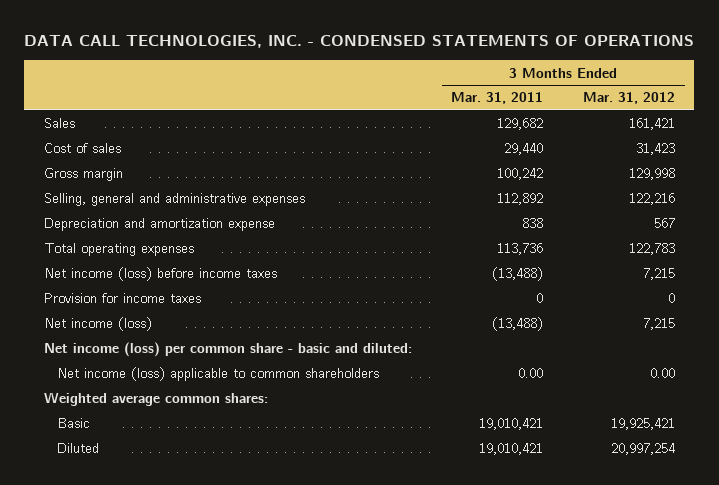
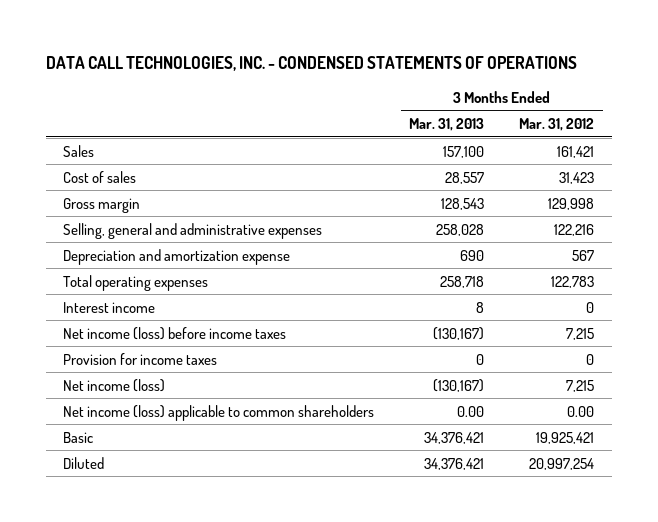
- | 3 Months Ended Mar. 31, 2011 | 3 Months Ended Mar. 31, 2012
+ | 3 Months Ended Mar. 31, 2013 | 3 Months Ended Mar. 31, 2012
+ Interest income | 8 | 0
- Net income (loss) per common share - basic and diluted:
- Weighted average common shares:

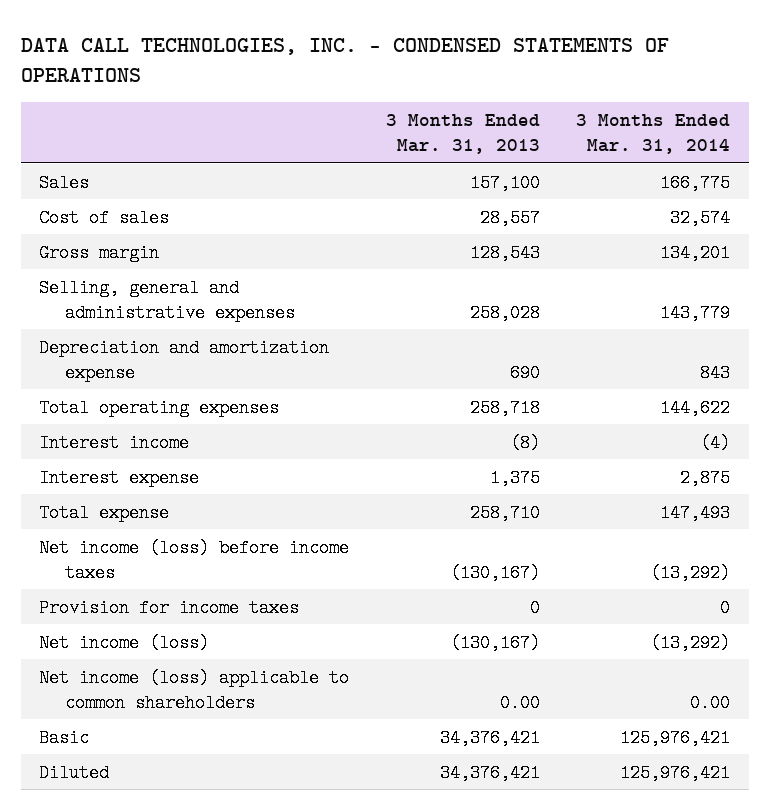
- | 3 Months Ended Mar. 31, 2013 | 3 Months Ended Mar. 31, 2012
+ | 3 Months Ended Mar. 31, 2013 | 3 Months Ended Mar. 31, 2014
- Interest income | 8 | 0
+ Interest income | (8) | (4)
+ Interest expense | 1,375 | 2,875
+ Total expense | 258,710 | 147,493

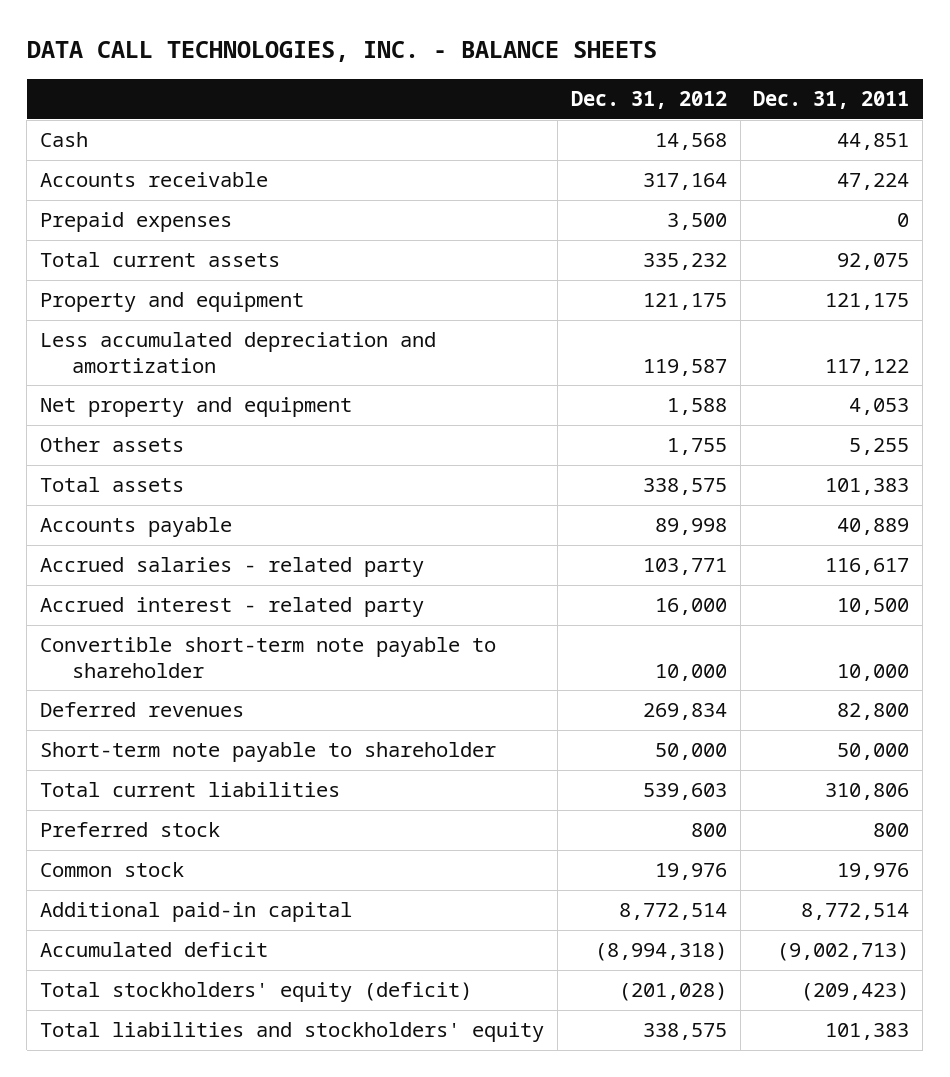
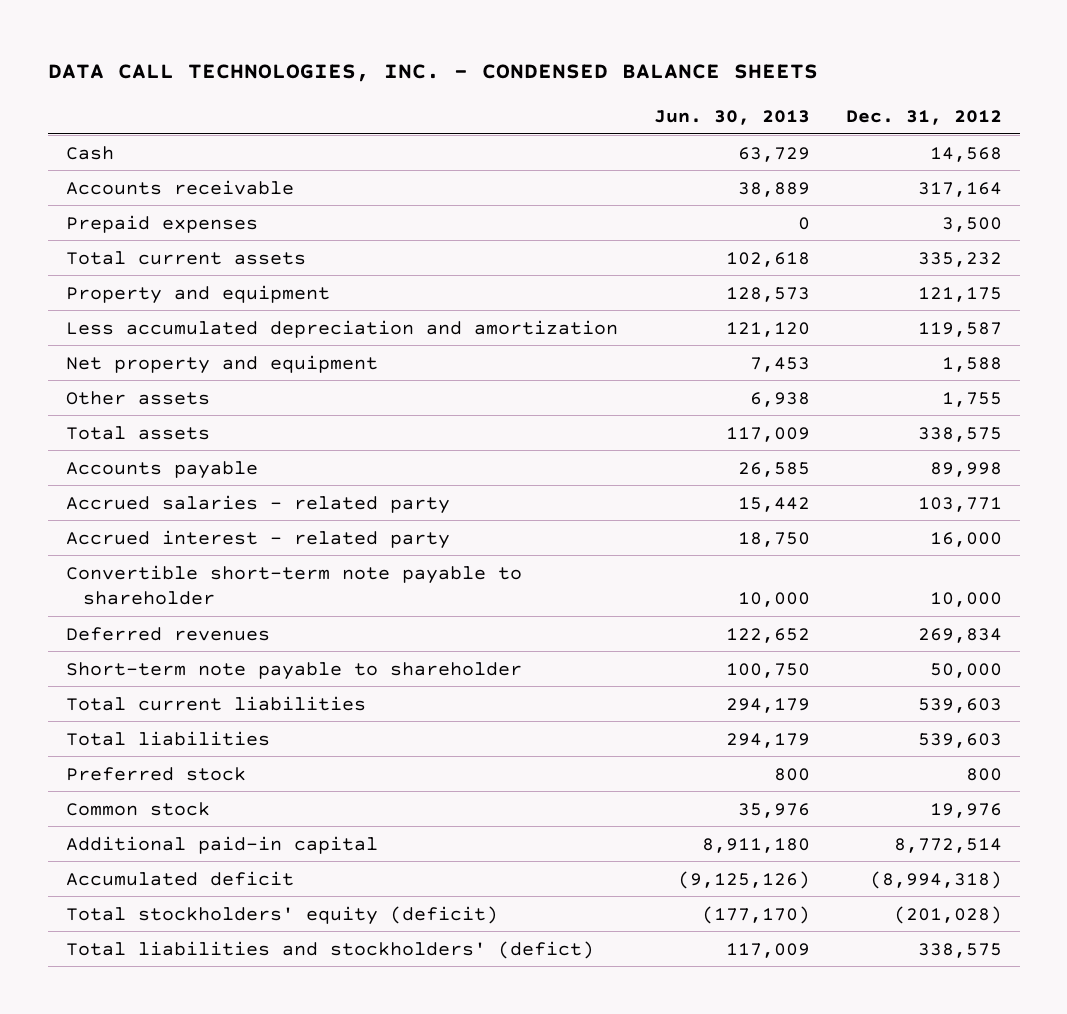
- DATA CALL TECHNOLOGIES, INC. - BALANCE SHEETS
+ DATA CALL TECHNOLOGIES, INC. - CONDENSED BALANCE SHEETS
- | Dec. 31, 2012 | Dec. 31, 2011
+ | Jun. 30, 2013 | Dec. 31, 2012
+ Total liabilities | 294,179 | 539,603
- Total liabilities and stockholders' equity | 338,575 | 101,383
+ Total liabilities and stockholders' (defict) | 117,009 | 338,575

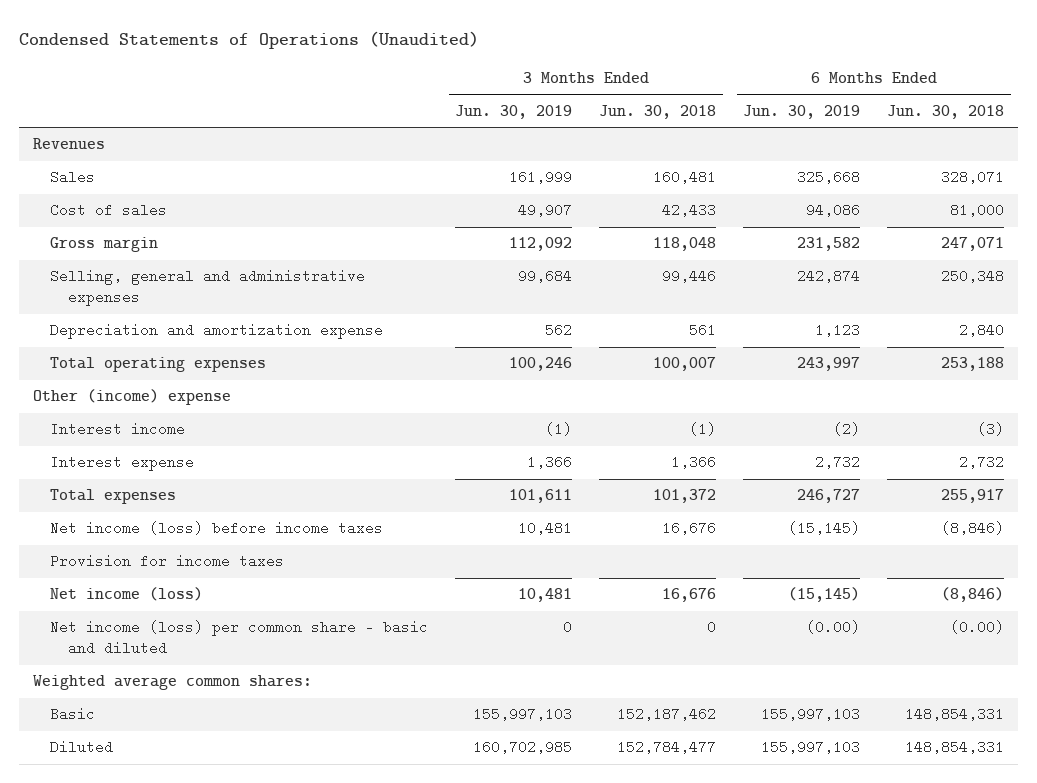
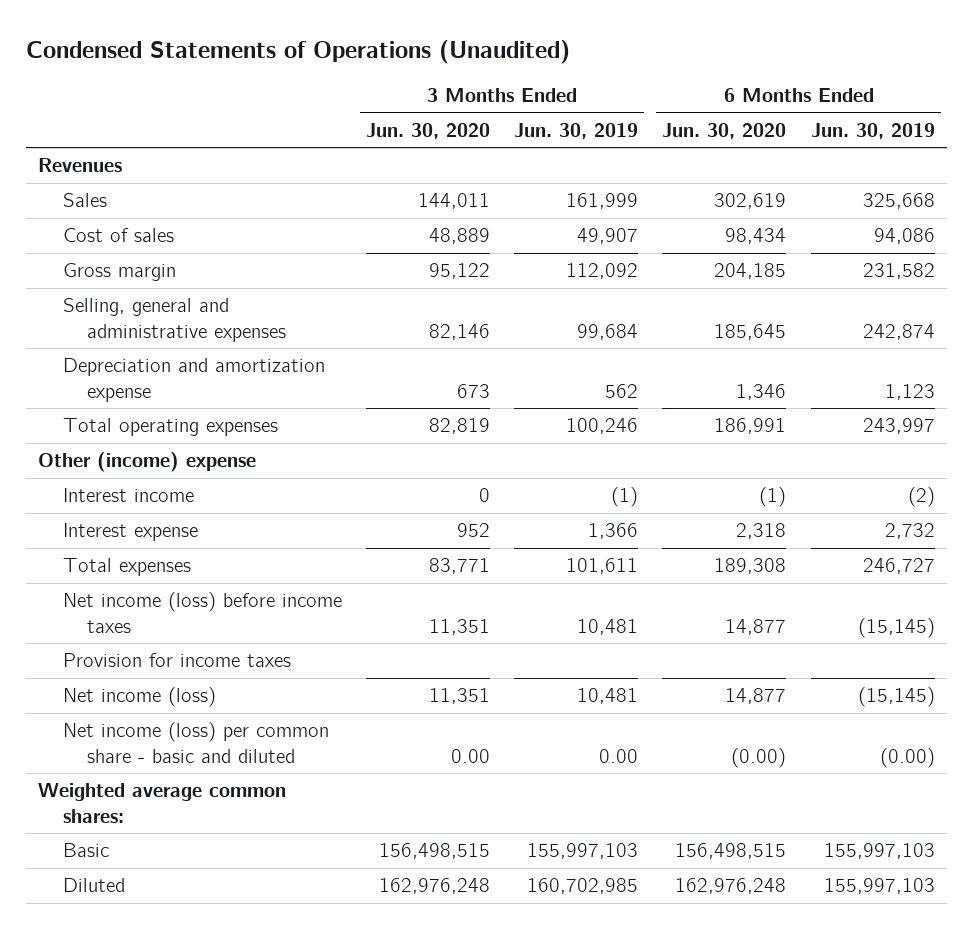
- | 3 Months Ended Jun. 30, 2019 | 3 Months Ended Jun. 30, 2018 | 6 Months Ended Jun. 30, 2019 | 6 Months Ended Jun. 30, 2018
+ | 3 Months Ended Jun. 30, 2020 | 3 Months Ended Jun. 30, 2019 | 6 Months Ended Jun. 30, 2020 | 6 Months Ended Jun. 30, 2019
- Net income (loss) per common share - basic and diluted | 0 | 0 | (0.00) | (0.00)
+ Net income (loss) per common share - basic and diluted | 0.00 | 0.00 | (0.00) | (0.00)

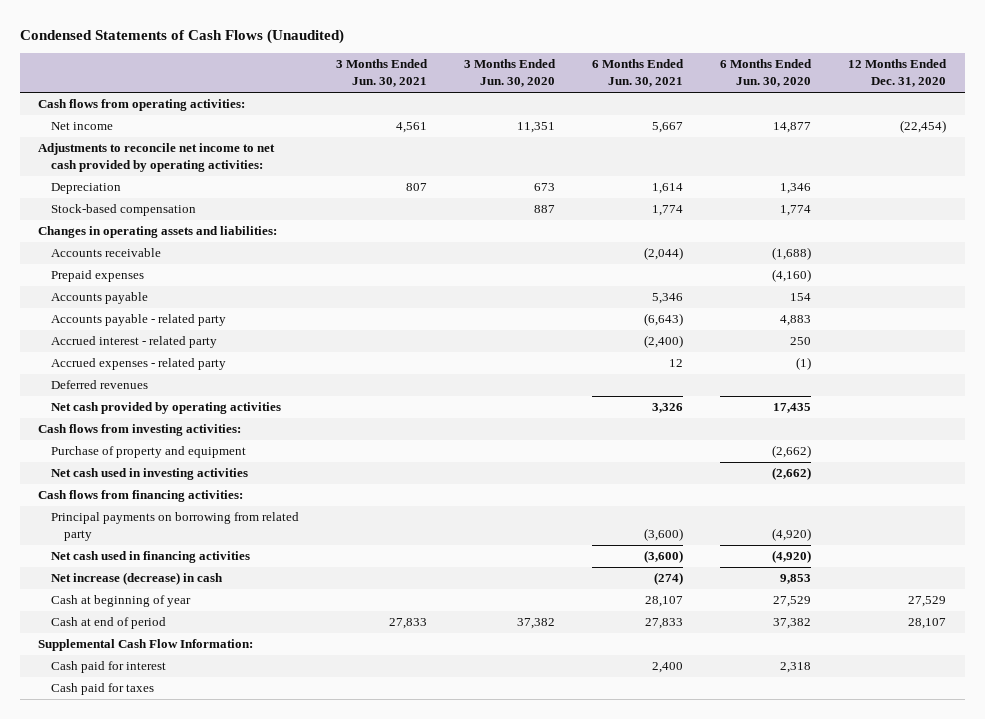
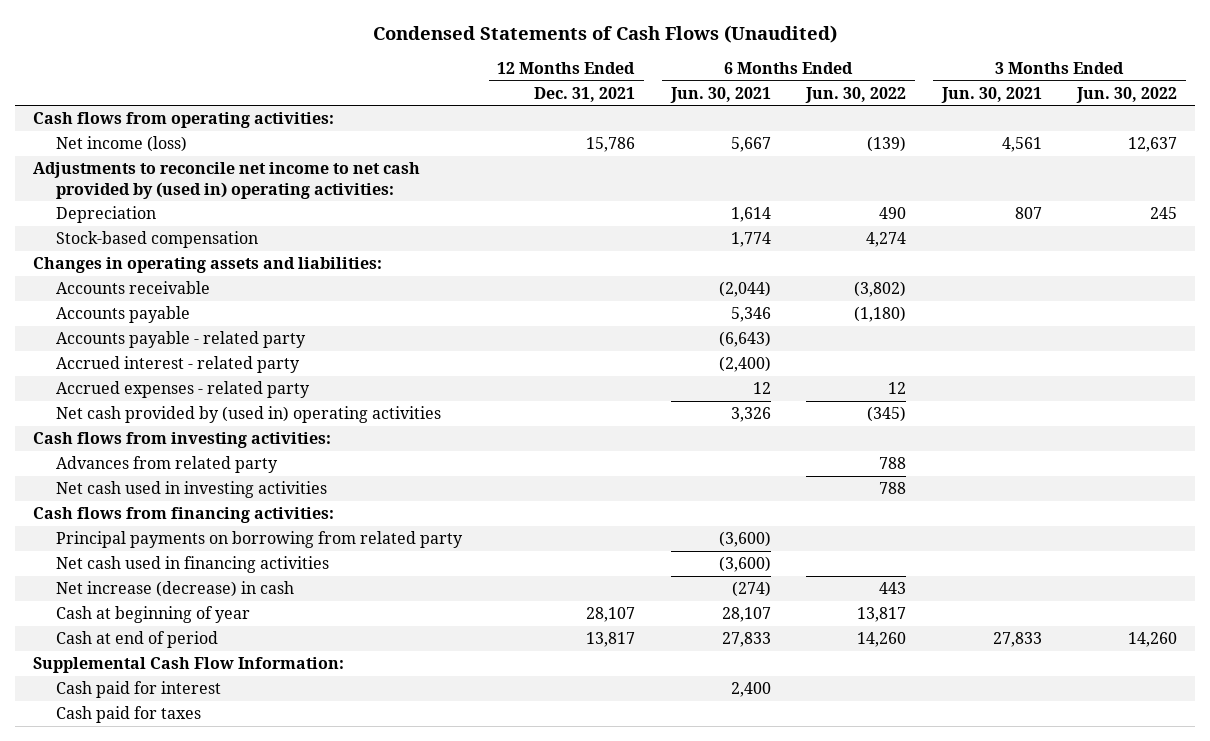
- | 3 Months Ended Jun. 30, 2021 | 3 Months Ended Jun. 30, 2020 | 6 Months Ended Jun. 30, 2021 | 6 Months Ended Jun. 30, 2020 | 12 Months Ended Dec. 31, 2020
+ | 12 Months Ended Dec. 31, 2021 | 6 Months Ended Jun. 30, 2021 | 6 Months Ended Jun. 30, 2022 | 3 Months Ended Jun. 30, 2021 | 3 Months Ended Jun. 30, 2022
- Net income | 4,561 | 11,351 | 5,667 | 14,877 | (22,454)
- Adjustments to reconcile net income to net cash provided by operating activities:
+ Net income (loss) | 15,786 | 5,667 | (139) | 4,561 | 12,637
+ Adjustments to reconcile net income to net cash provided by (used in) operating activities:
- Prepaid expenses | | | | (4,160) |
- Deferred revenues
- Net cash provided by operating activities | | | 3,326 | 17,435 |
+ Net cash provided by (used in) operating activities | | 3,326 | (345) | |
- Purchase of property and equipment | | | | (2,662) |
+ Advances from related party | | | 788 | |

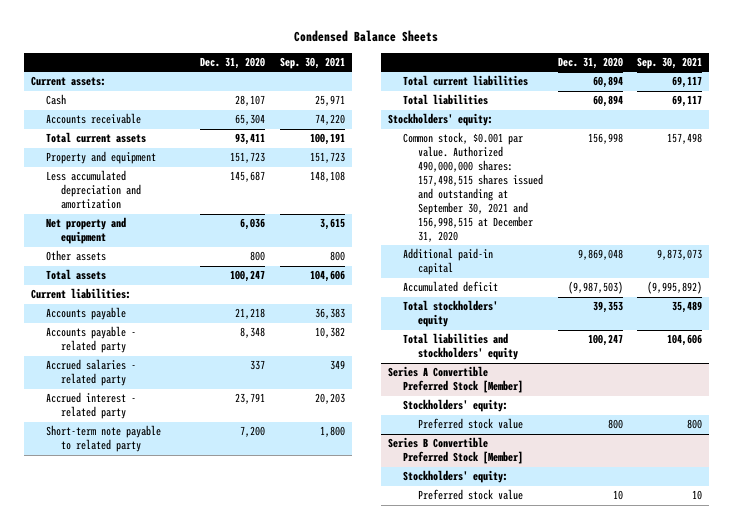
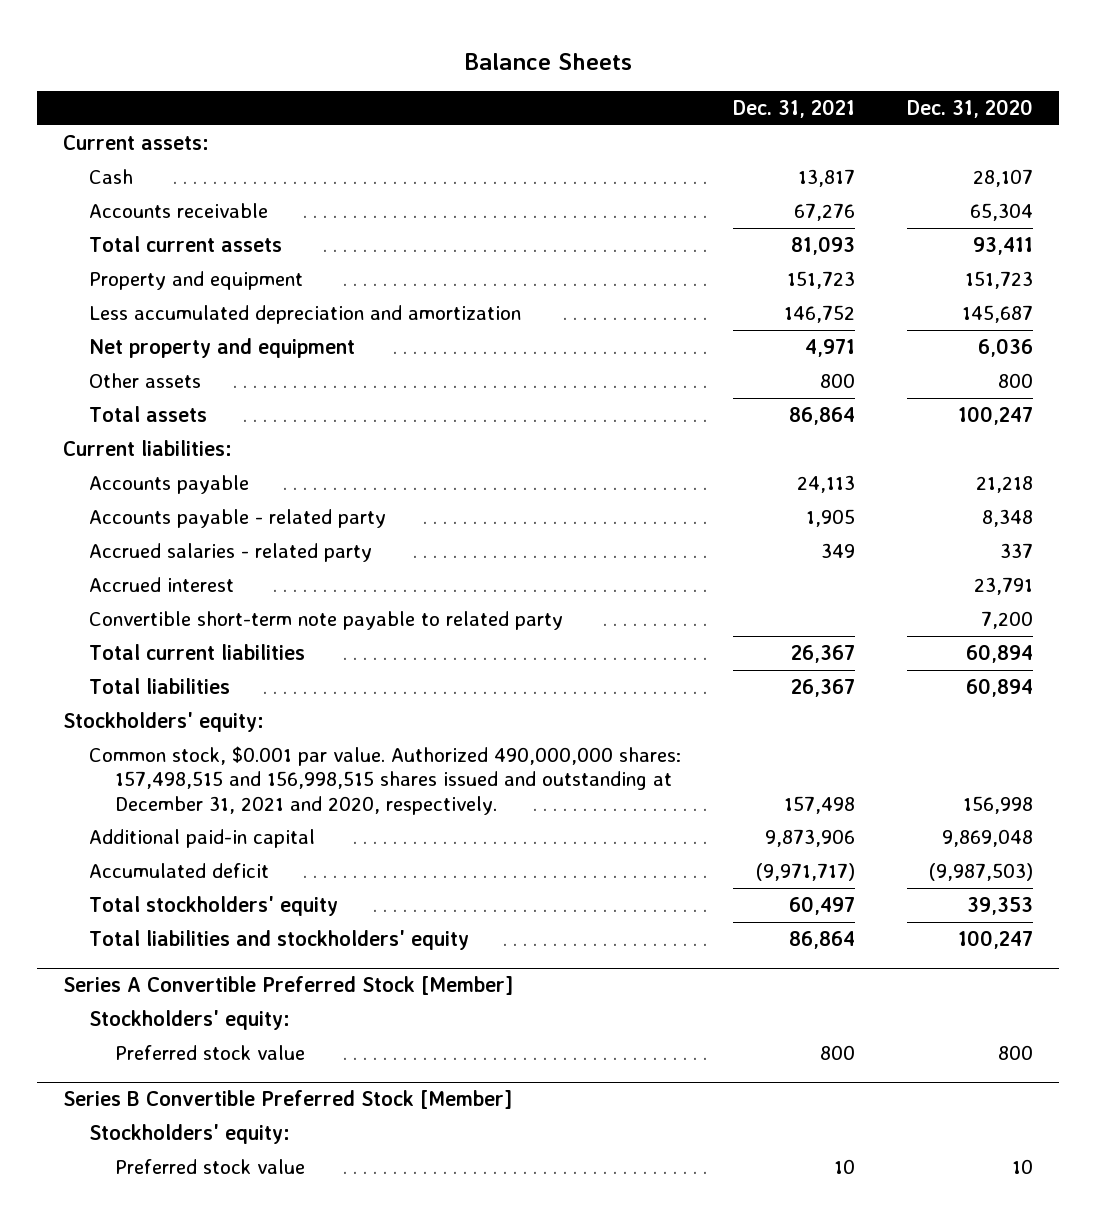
- Condensed Balance Sheets
+ Balance Sheets
- | Dec. 31, 2020 | Sep. 30, 2021
+ | Dec. 31, 2021 | Dec. 31, 2020
- Accrued interest - related party | 23,791 | 20,203
- Short-term note payable to related party | 7,200 | 1,800
+ Accrued interest | | 23,791
+ Convertible short-term note payable to related party | | 7,200
- Common stock, $0.001 par value. Authorized 490,000,000 shares: 157,498,515 shares issued and outstanding at September 30, 2021 and 156,998,515 at December 31, 2020 | 156,998 | 157,498
+ Common stock, $0.001 par value. Authorized 490,000,000 shares: 157,498,515 and 156,998,515 shares issued and outstanding at December 31, 2021 and 2020, respectively. | 157,498 | 156,998

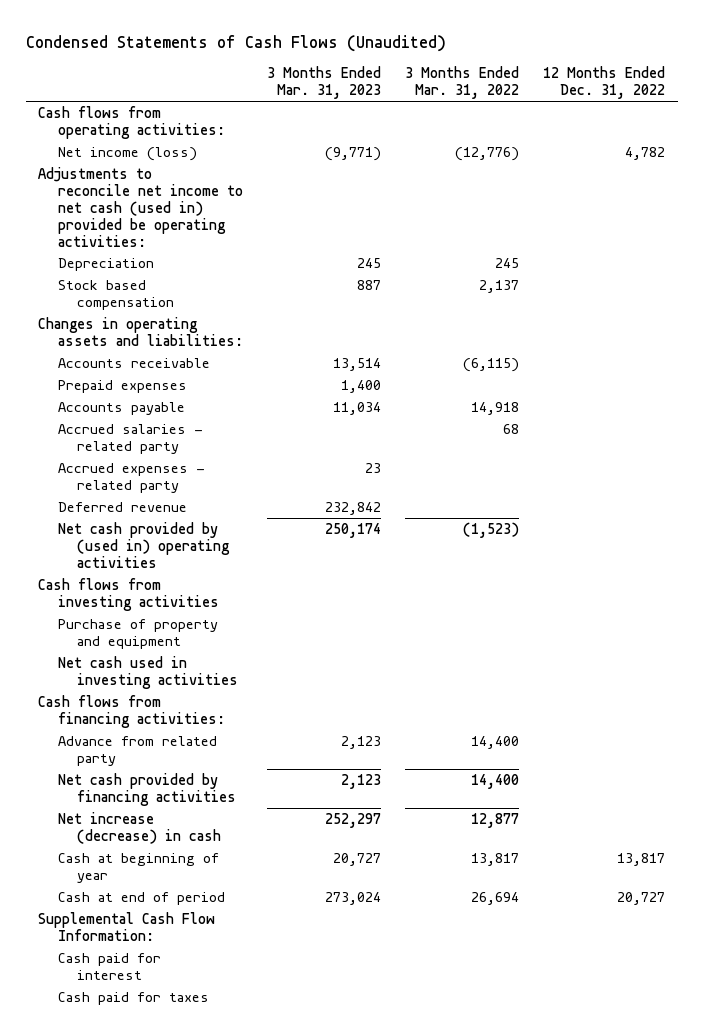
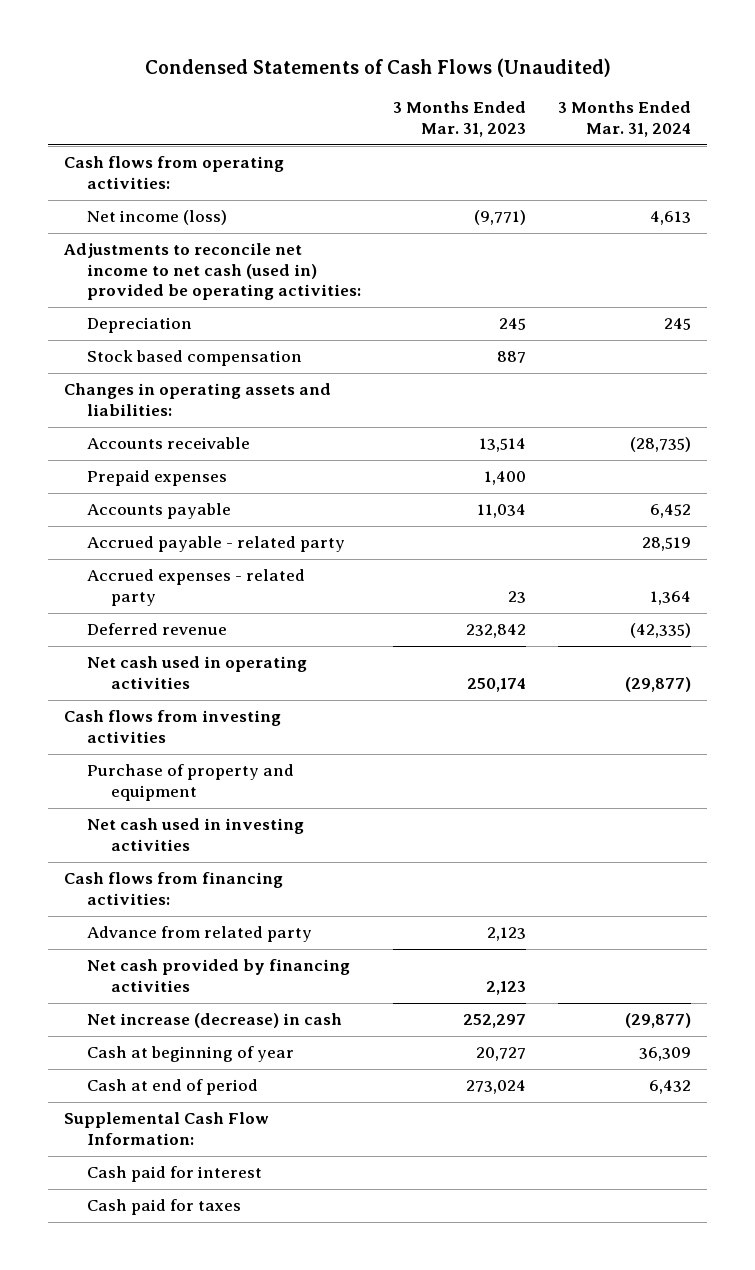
- | 3 Months Ended Mar. 31, 2023 | 3 Months Ended Mar. 31, 2022 | 12 Months Ended Dec. 31, 2022
+ | 3 Months Ended Mar. 31, 2023 | 3 Months Ended Mar. 31, 2024
- Accrued salaries - related party | | 68 |
+ Accrued payable - related party | | 28,519
- Net cash provided by (used in) operating activities | 250,174 | (1,523) |
+ Net cash used in operating activities | 250,174 | (29,877)

